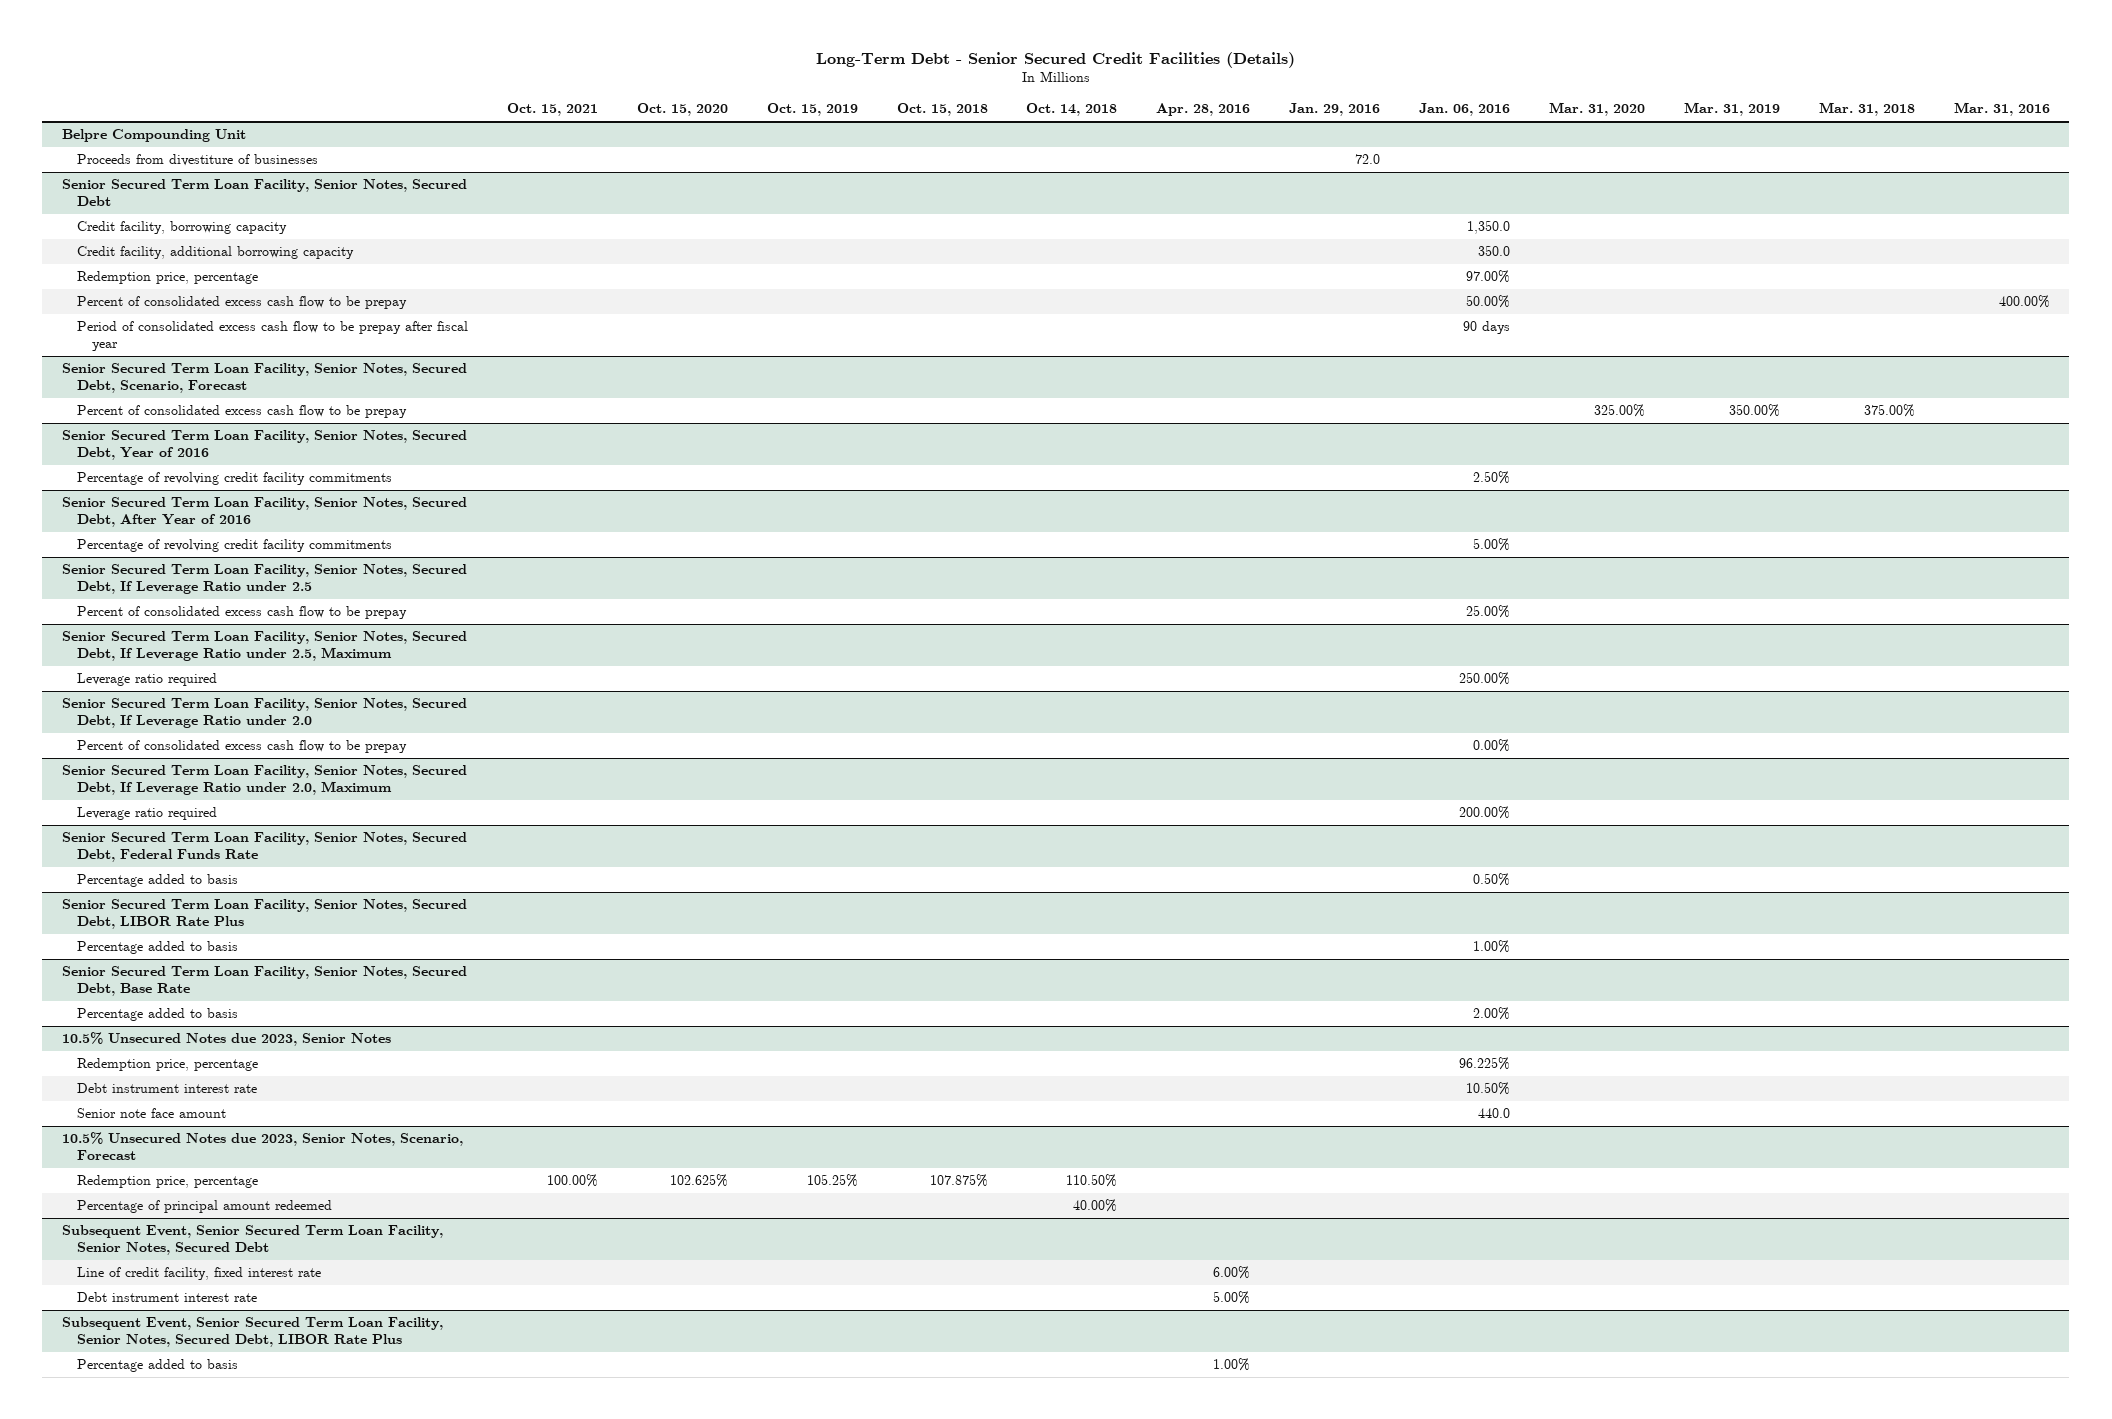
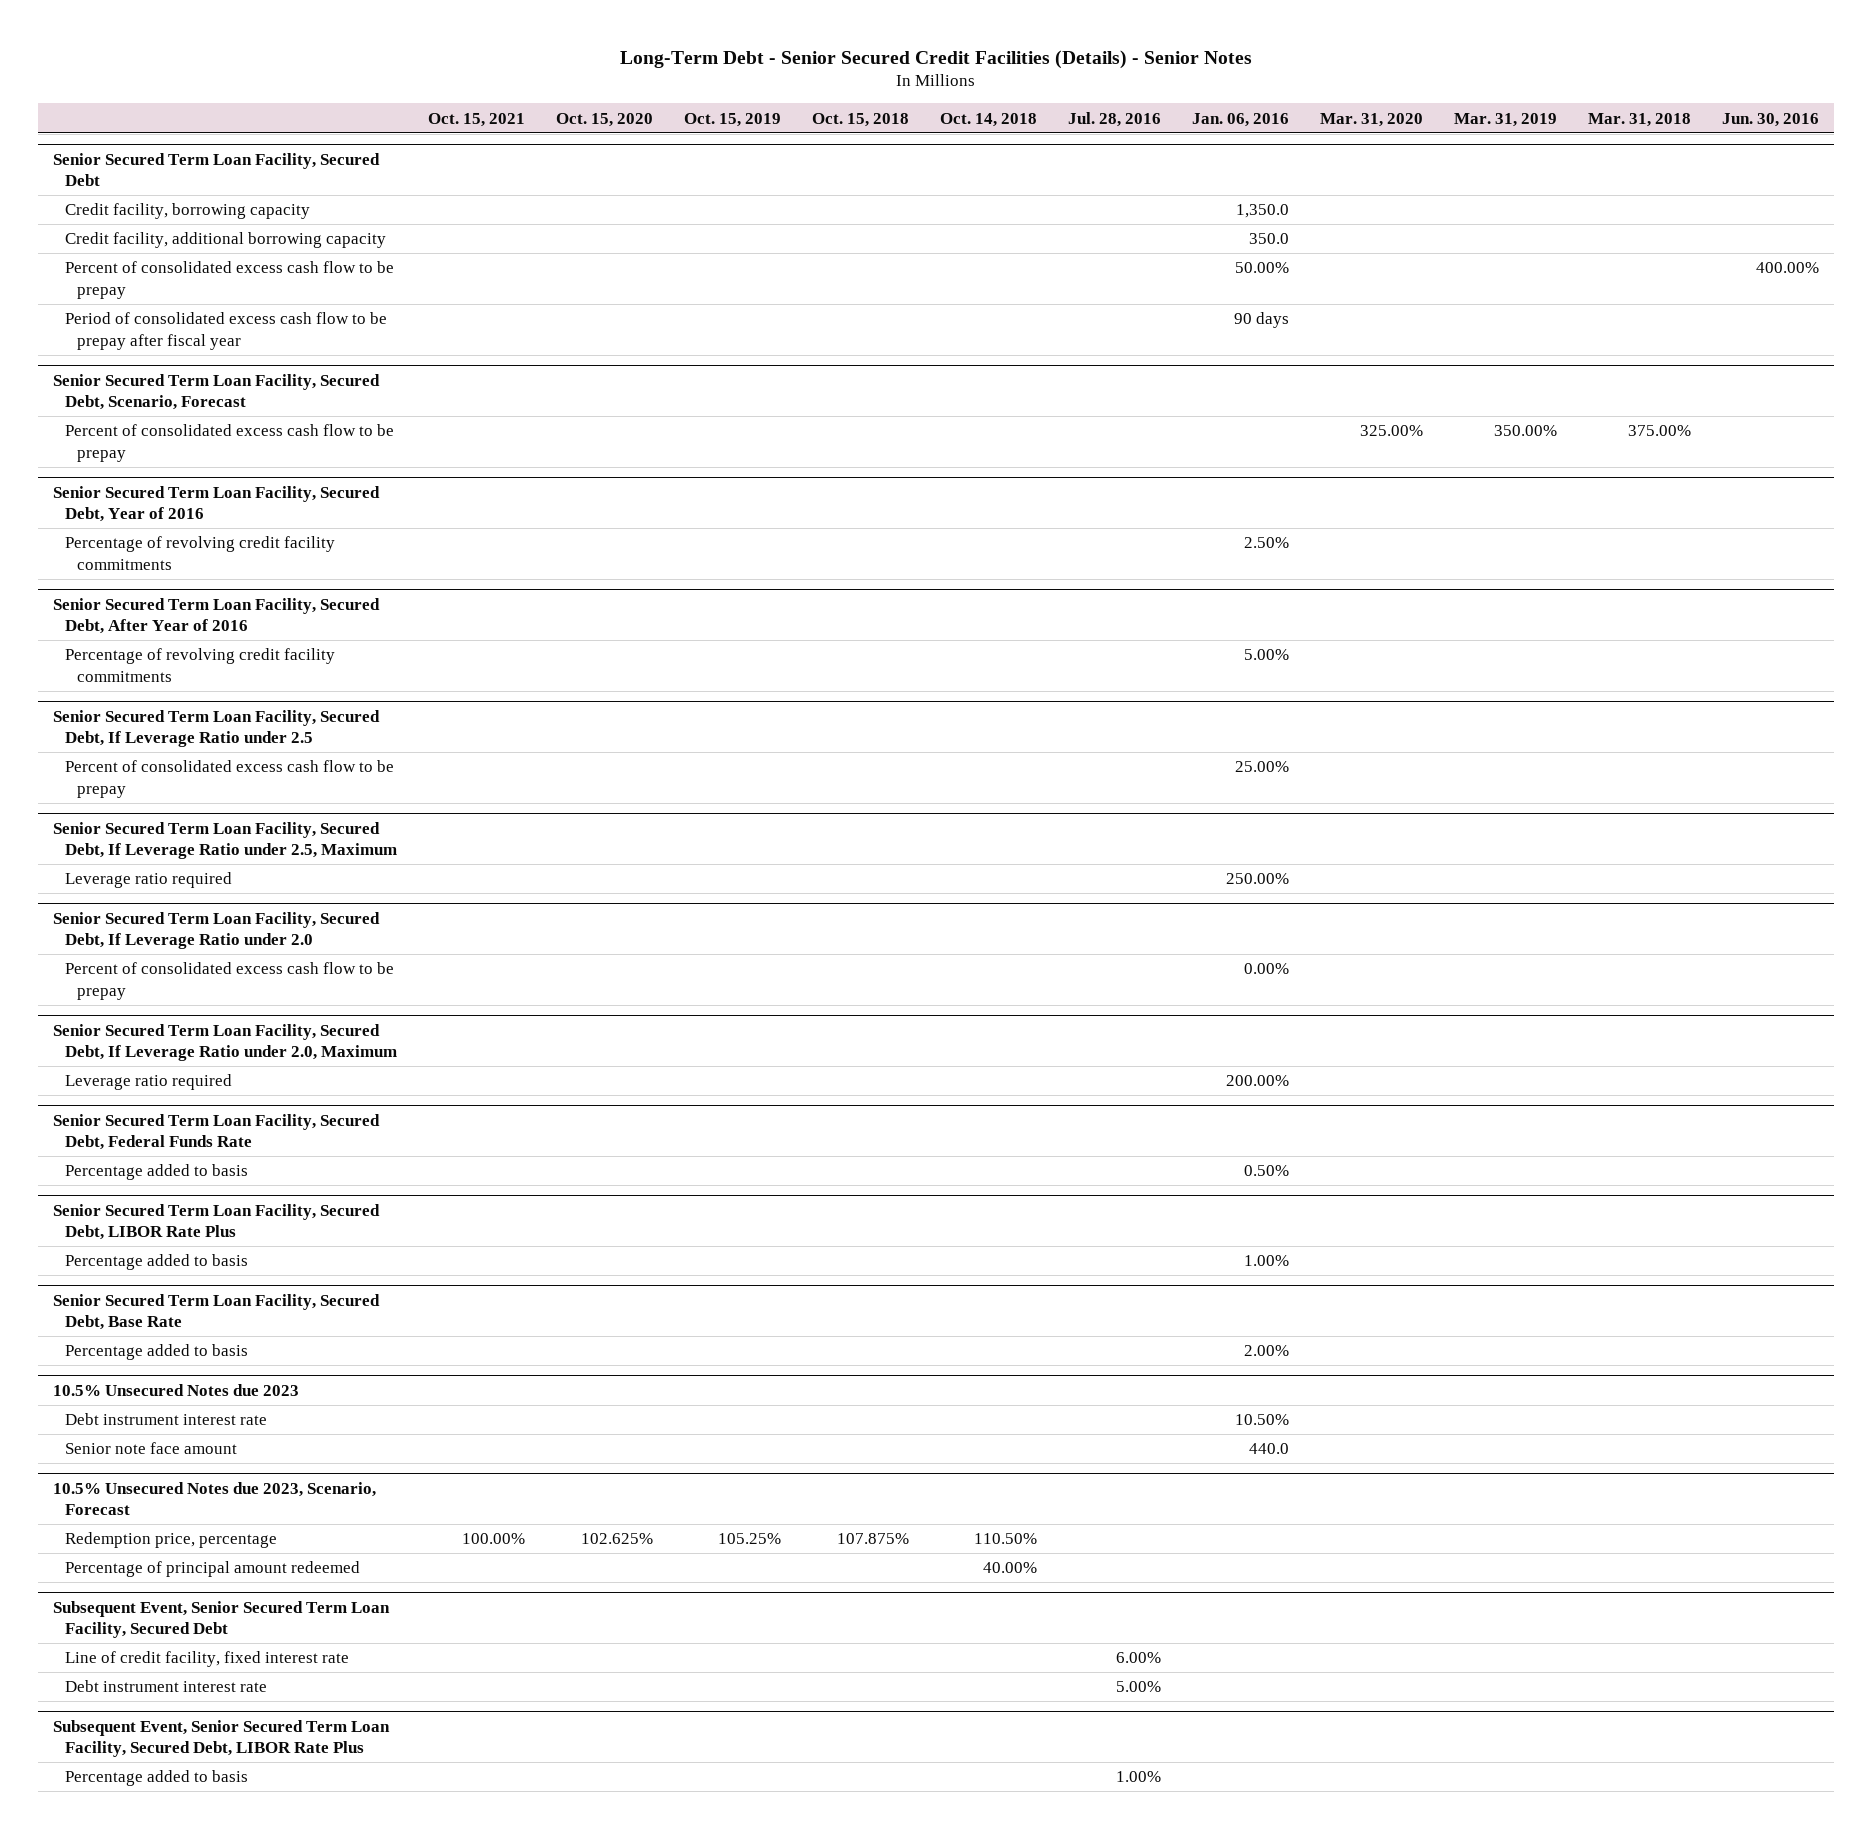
- Long-Term Debt - Senior Secured Credit Facilities (Details)
+ Long-Term Debt - Senior Secured Credit Facilities (Details) - Senior Notes
- | Oct. 15, 2021 | Oct. 15, 2020 | Oct. 15, 2019 | Oct. 15, 2018 | Oct. 14, 2018 | Apr. 28, 2016 | Jan. 29, 2016 | Jan. 06, 2016 | Mar. 31, 2020 | Mar. 31, 2019 | Mar. 31, 2018 | Mar. 31, 2016
+ | Oct. 15, 2021 | Oct. 15, 2020 | Oct. 15, 2019 | Oct. 15, 2018 | Oct. 14, 2018 | Jul. 28, 2016 | Jan. 06, 2016 | Mar. 31, 2020 | Mar. 31, 2019 | Mar. 31, 2018 | Jun. 30, 2016
- Belpre Compounding Unit
- Proceeds from divestiture of businesses | | | | | | | 72.0 | | | | |
- Senior Secured Term Loan Facility, Senior Notes, Secured Debt
+ Senior Secured Term Loan Facility, Secured Debt
- Redemption price, percentage | | | | | | | | 97.00% | | | |
- Senior Secured Term Loan Facility, Senior Notes, Secured Debt, Scenario, Forecast
+ Senior Secured Term Loan Facility, Secured Debt, Scenario, Forecast
- Senior Secured Term Loan Facility, Senior Notes, Secured Debt, Year of 2016
+ Senior Secured Term Loan Facility, Secured Debt, Year of 2016
- Senior Secured Term Loan Facility, Senior Notes, Secured Debt, After Year of 2016
+ Senior Secured Term Loan Facility, Secured Debt, After Year of 2016
- Senior Secured Term Loan Facility, Senior Notes, Secured Debt, If Leverage Ratio under 2.5
+ Senior Secured Term Loan Facility, Secured Debt, If Leverage Ratio under 2.5
- Senior Secured Term Loan Facility, Senior Notes, Secured Debt, If Leverage Ratio under 2.5, Maximum
+ Senior Secured Term Loan Facility, Secured Debt, If Leverage Ratio under 2.5, Maximum
- Senior Secured Term Loan Facility, Senior Notes, Secured Debt, If Leverage Ratio under 2.0
+ Senior Secured Term Loan Facility, Secured Debt, If Leverage Ratio under 2.0
- Senior Secured Term Loan Facility, Senior Notes, Secured Debt, If Leverage Ratio under 2.0, Maximum
+ Senior Secured Term Loan Facility, Secured Debt, If Leverage Ratio under 2.0, Maximum
- Senior Secured Term Loan Facility, Senior Notes, Secured Debt, Federal Funds Rate
+ Senior Secured Term Loan Facility, Secured Debt, Federal Funds Rate
- Senior Secured Term Loan Facility, Senior Notes, Secured Debt, LIBOR Rate Plus
+ Senior Secured Term Loan Facility, Secured Debt, LIBOR Rate Plus
- Senior Secured Term Loan Facility, Senior Notes, Secured Debt, Base Rate
+ Senior Secured Term Loan Facility, Secured Debt, Base Rate
- 10.5% Unsecured Notes due 2023, Senior Notes
- Redemption price, percentage | | | | | | | | 96.225% | | | |
+ 10.5% Unsecured Notes due 2023
- 10.5% Unsecured Notes due 2023, Senior Notes, Scenario, Forecast
+ 10.5% Unsecured Notes due 2023, Scenario, Forecast
- Subsequent Event, Senior Secured Term Loan Facility, Senior Notes, Secured Debt
+ Subsequent Event, Senior Secured Term Loan Facility, Secured Debt
- Subsequent Event, Senior Secured Term Loan Facility, Senior Notes, Secured Debt, LIBOR Rate Plus
+ Subsequent Event, Senior Secured Term Loan Facility, Secured Debt, LIBOR Rate Plus

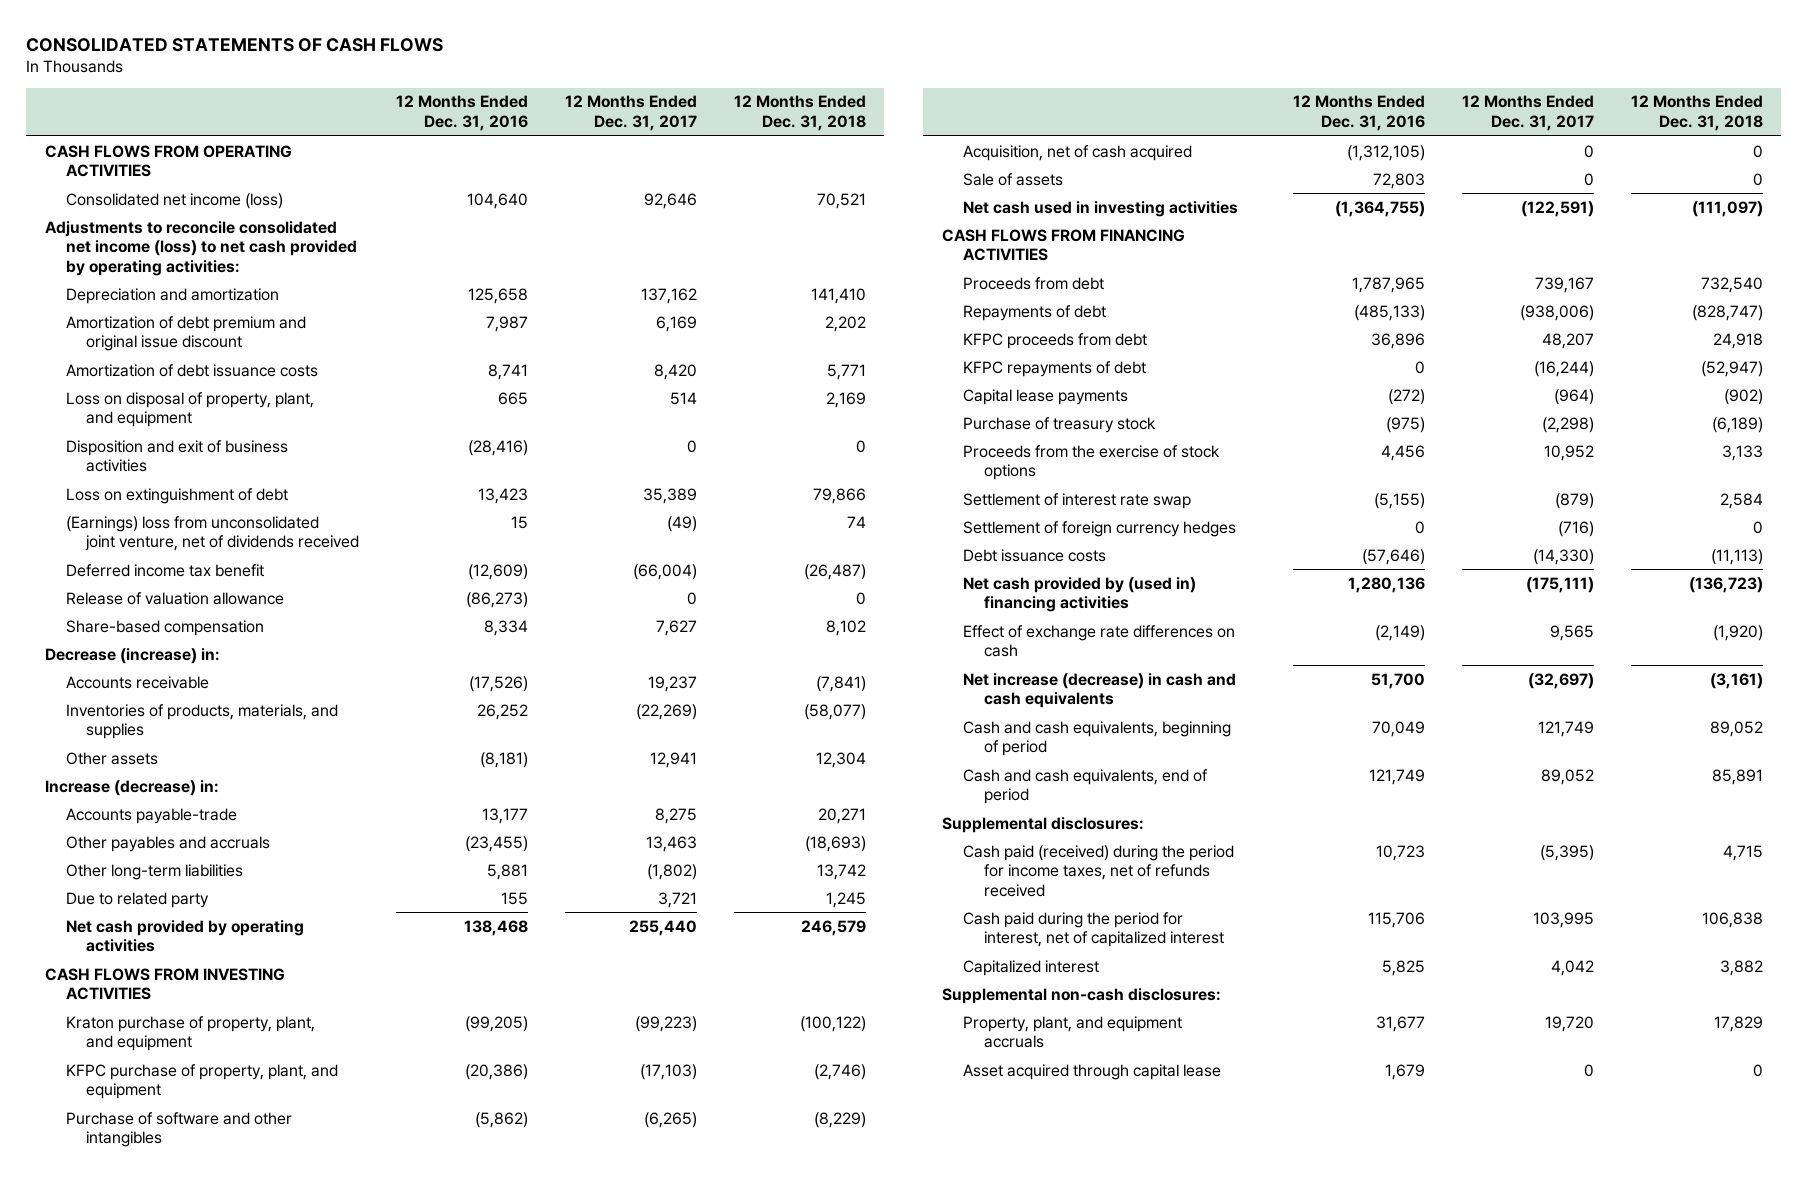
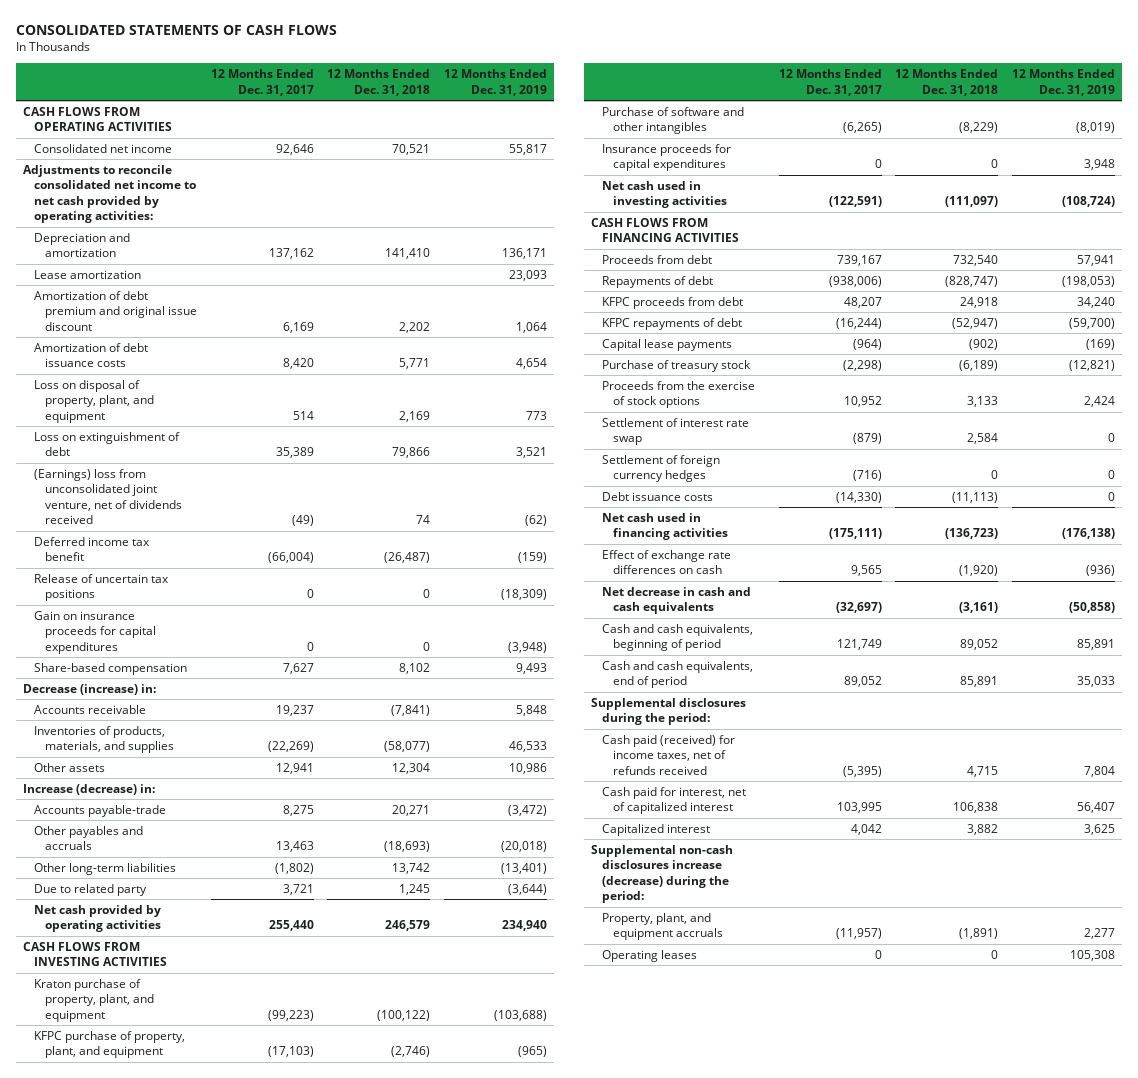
- | 12 Months Ended Dec. 31, 2016 | 12 Months Ended Dec. 31, 2017 | 12 Months Ended Dec. 31, 2018
+ | 12 Months Ended Dec. 31, 2017 | 12 Months Ended Dec. 31, 2018 | 12 Months Ended Dec. 31, 2019
- Consolidated net income (loss) | 104,640 | 92,646 | 70,521
- Adjustments to reconcile consolidated net income (loss) to net cash provided by operating activities:
+ Consolidated net income | 92,646 | 70,521 | 55,817
+ Adjustments to reconcile consolidated net income to net cash provided by operating activities:
+ Lease amortization | | | 23,093
- Disposition and exit of business activities | (28,416) | 0 | 0
- Release of valuation allowance | (86,273) | 0 | 0
+ Release of uncertain tax positions | 0 | 0 | (18,309)
+ Gain on insurance proceeds for capital expenditures | 0 | 0 | (3,948)
- Acquisition, net of cash acquired | (1,312,105) | 0 | 0
- Sale of assets | 72,803 | 0 | 0
+ Insurance proceeds for capital expenditures | 0 | 0 | 3,948
- Net cash provided by (used in) financing activities | 1,280,136 | (175,111) | (136,723)
+ Net cash used in financing activities | (175,111) | (136,723) | (176,138)
- Net increase (decrease) in cash and cash equivalents | 51,700 | (32,697) | (3,161)
+ Net decrease in cash and cash equivalents | (32,697) | (3,161) | (50,858)
- Supplemental disclosures:
- Cash paid (received) during the period for income taxes, net of refunds received | 10,723 | (5,395) | 4,715
- Cash paid during the period for interest, net of capitalized interest | 115,706 | 103,995 | 106,838
+ Supplemental disclosures during the period:
+ Cash paid (received) for income taxes, net of refunds received | (5,395) | 4,715 | 7,804
+ Cash paid for interest, net of capitalized interest | 103,995 | 106,838 | 56,407
- Supplemental non-cash disclosures:
- Property, plant, and equipment accruals | 31,677 | 19,720 | 17,829
- Asset acquired through capital lease | 1,679 | 0 | 0
+ Supplemental non-cash disclosures increase (decrease) during the period:
+ Property, plant, and equipment accruals | (11,957) | (1,891) | 2,277
+ Operating leases | 0 | 0 | 105,308

